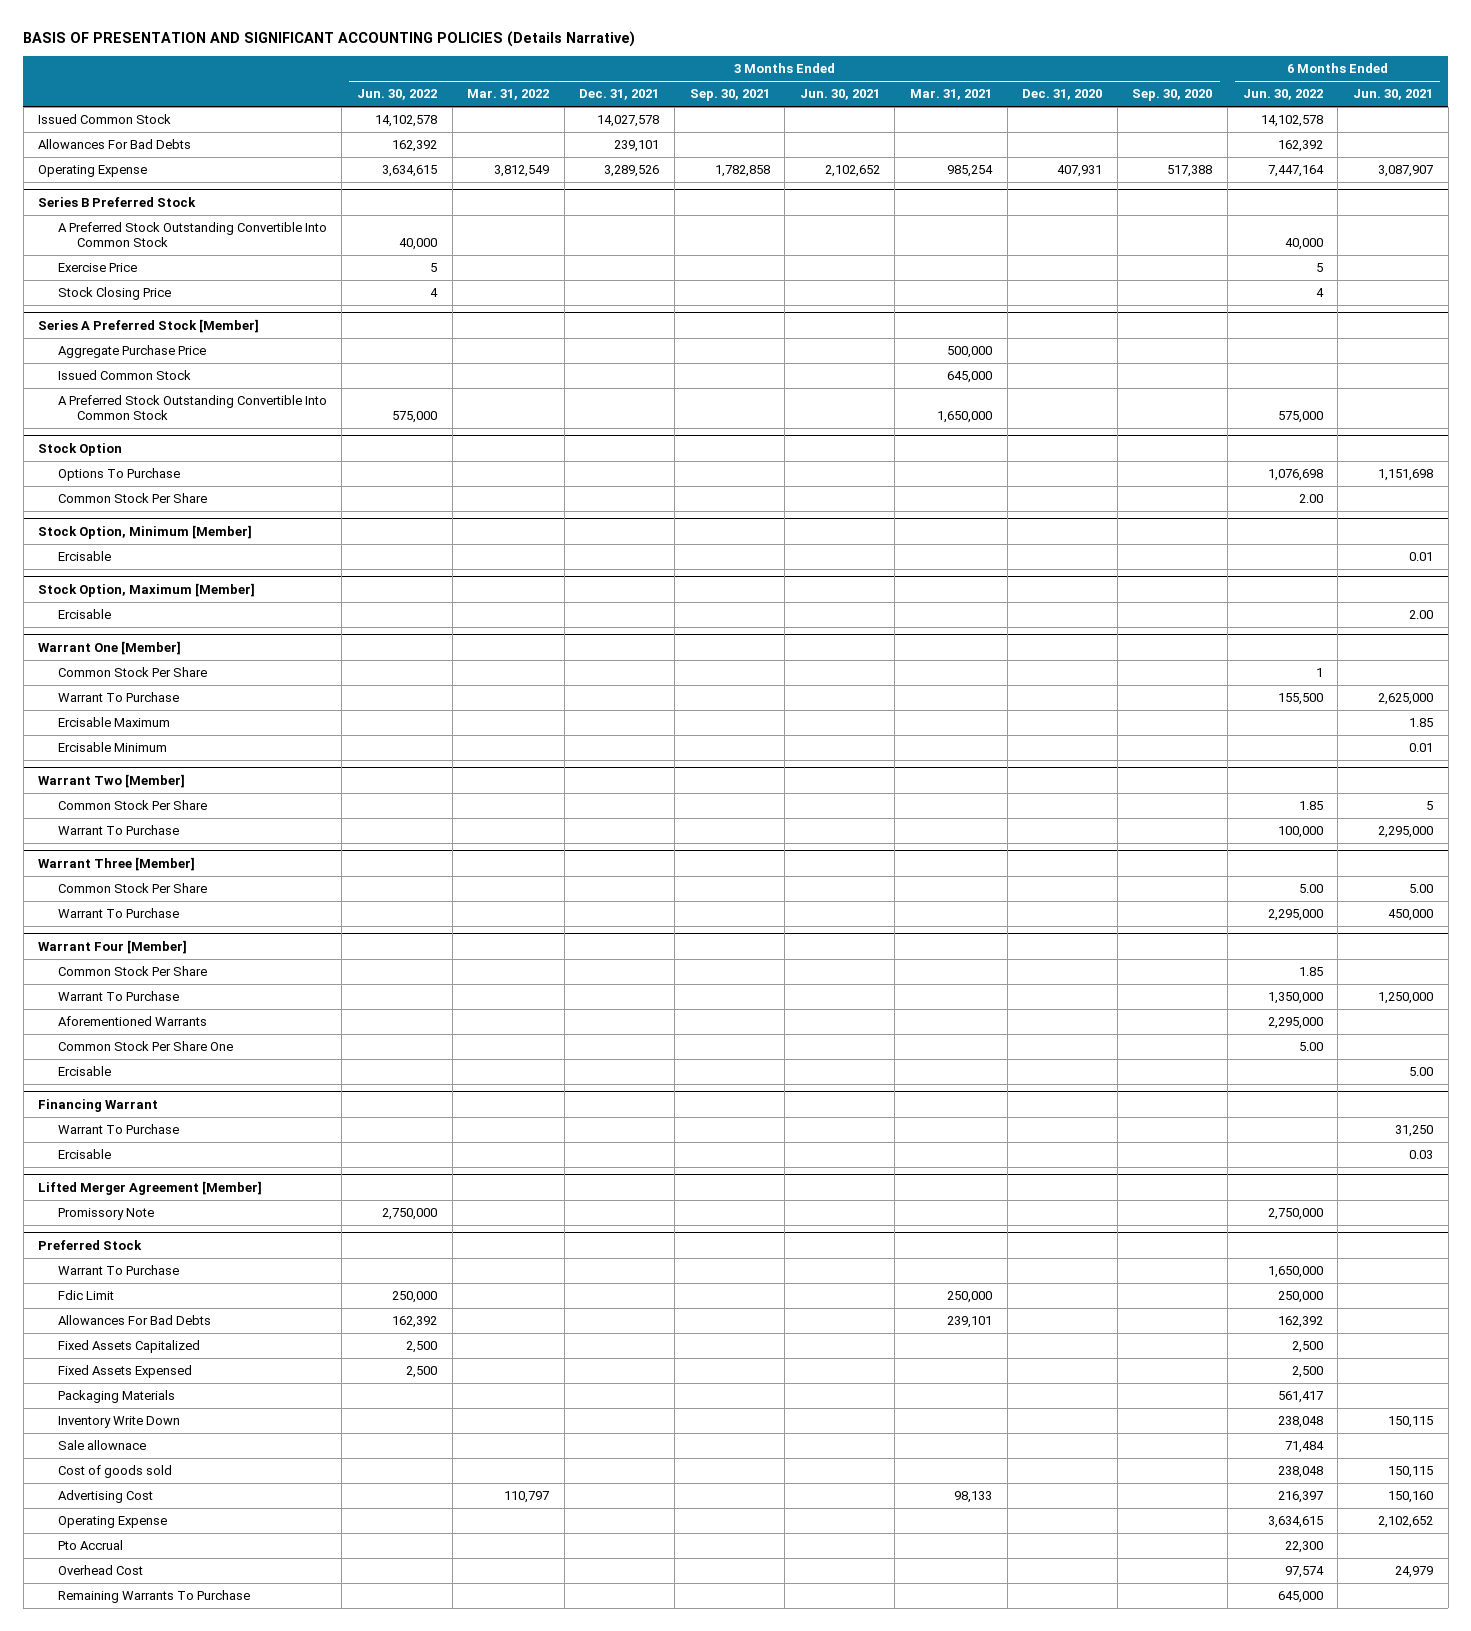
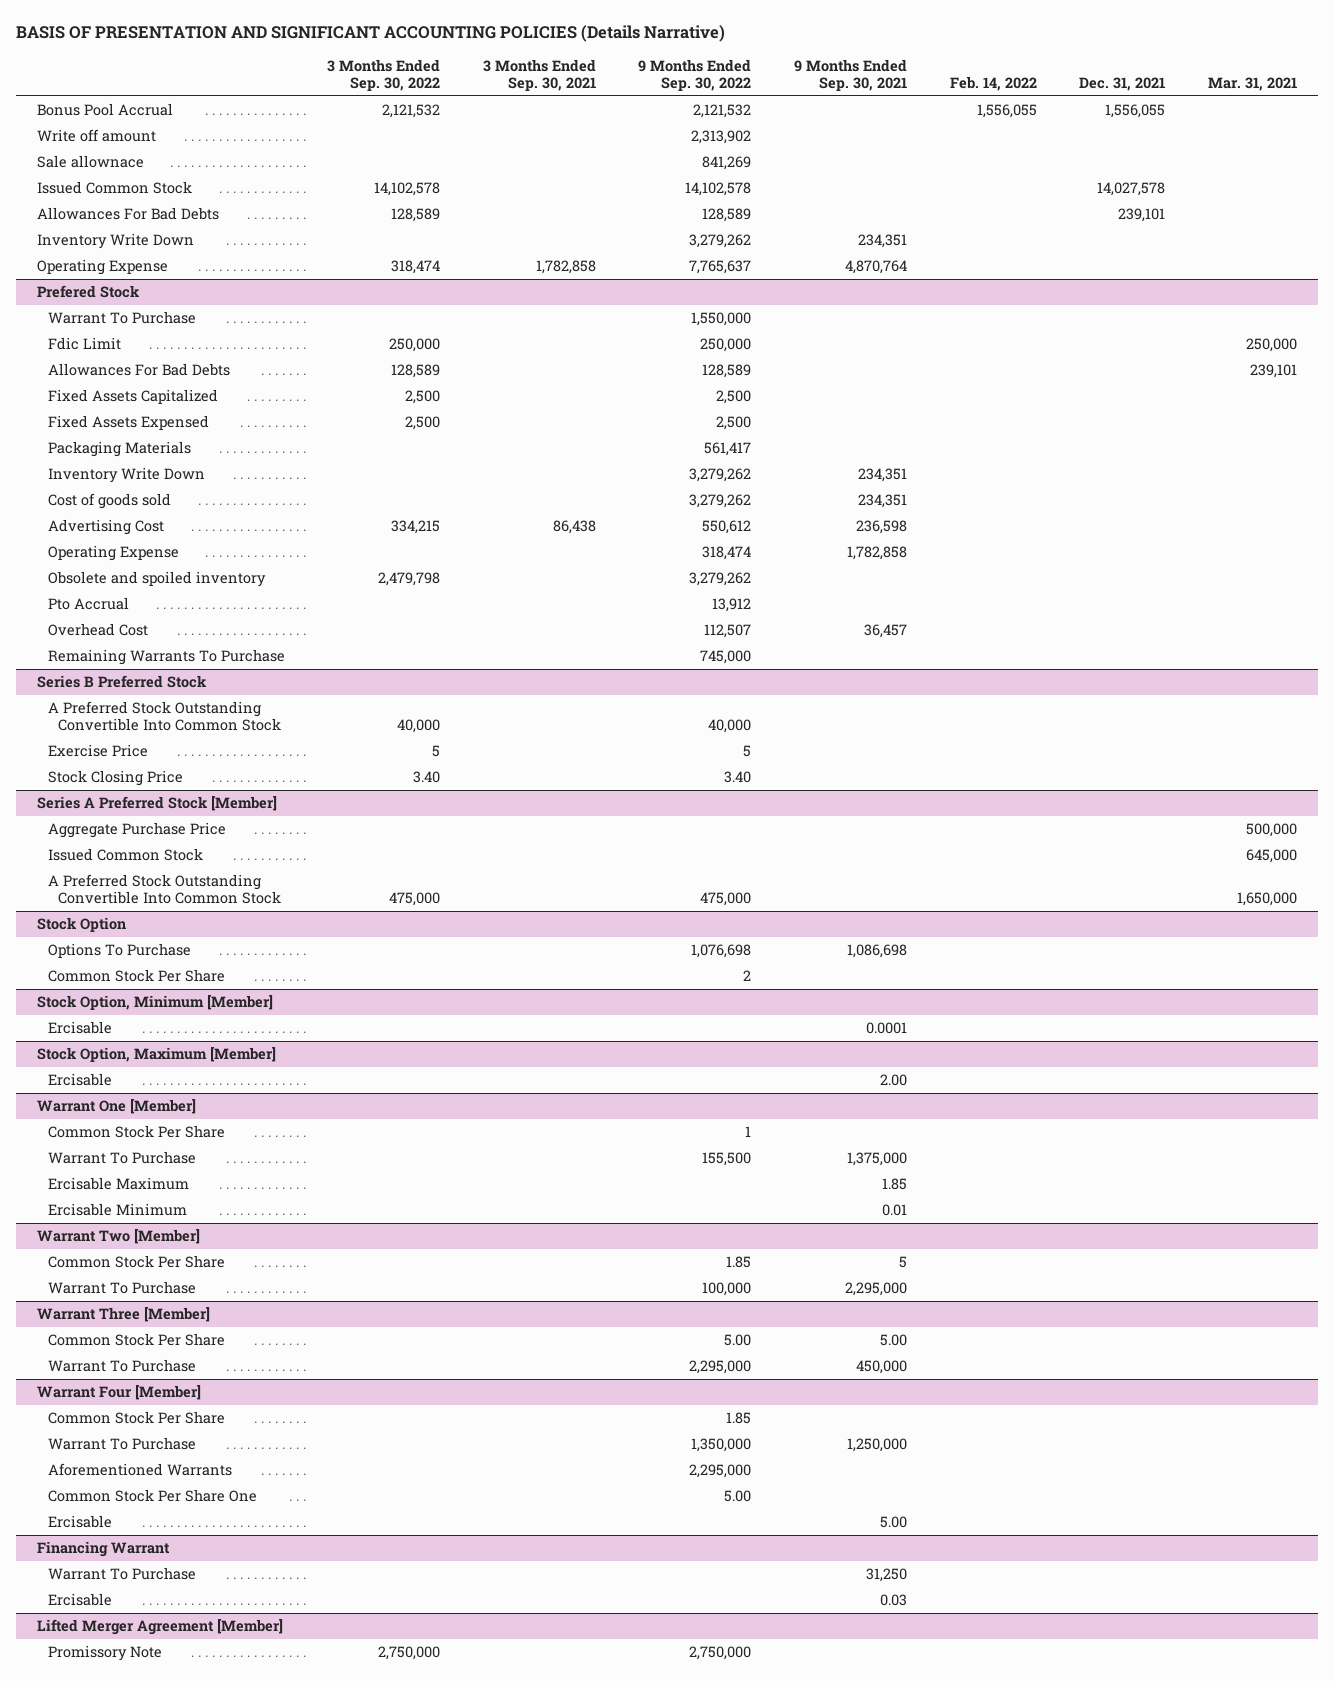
- | 3 Months Ended Jun. 30, 2022 | 3 Months Ended Mar. 31, 2022 | 3 Months Ended Dec. 31, 2021 | 3 Months Ended Sep. 30, 2021 | 3 Months Ended Jun. 30, 2021 | 3 Months Ended Mar. 31, 2021 | 3 Months Ended Dec. 31, 2020 | 3 Months Ended Sep. 30, 2020 | 6 Months Ended Jun. 30, 2022 | 6 Months Ended Jun. 30, 2021
+ | 3 Months Ended Sep. 30, 2022 | 3 Months Ended Sep. 30, 2021 | 9 Months Ended Sep. 30, 2022 | 9 Months Ended Sep. 30, 2021 | Feb. 14, 2022 | Dec. 31, 2021 | Mar. 31, 2021
+ Bonus Pool Accrual | 2,121,532 | | 2,121,532 | | 1,556,055 | 1,556,055 |
+ Write off amount | | | 2,313,902 | | | |
+ Sale allownace | | | 841,269 | | | |
+ Inventory Write Down | | | 3,279,262 | 234,351 | | |
+ Prefered Stock
+ Warrant To Purchase | | | 1,550,000 | | | |
+ Fdic Limit | 250,000 | | 250,000 | | | | 250,000
+ Allowances For Bad Debts | 128,589 | | 128,589 | | | | 239,101
+ Fixed Assets Capitalized | 2,500 | | 2,500 | | | |
+ Fixed Assets Expensed | 2,500 | | 2,500 | | | |
+ Packaging Materials | | | 561,417 | | | |
+ Inventory Write Down | | | 3,279,262 | 234,351 | | |
+ Cost of goods sold | | | 3,279,262 | 234,351 | | |
+ Advertising Cost | 334,215 | 86,438 | 550,612 | 236,598 | | |
+ Operating Expense | | | 318,474 | 1,782,858 | | |
+ Obsolete and spoiled inventory | 2,479,798 | | 3,279,262 | | | |
+ Pto Accrual | | | 13,912 | | | |
+ Overhead Cost | | | 112,507 | 36,457 | | |
+ Remaining Warrants To Purchase | | | 745,000 | | | |
- Preferred Stock
- Warrant To Purchase | | | | | | | | | 1,650,000 |
- Fdic Limit | 250,000 | | | | | 250,000 | | | 250,000 |
- Allowances For Bad Debts | 162,392 | | | | | 239,101 | | | 162,392 |
- Fixed Assets Capitalized | 2,500 | | | | | | | | 2,500 |
- Fixed Assets Expensed | 2,500 | | | | | | | | 2,500 |
- Packaging Materials | | | | | | | | | 561,417 |
- Inventory Write Down | | | | | | | | | 238,048 | 150,115
- Sale allownace | | | | | | | | | 71,484 |
- Cost of goods sold | | | | | | | | | 238,048 | 150,115
- Advertising Cost | | 110,797 | | | | 98,133 | | | 216,397 | 150,160
- Operating Expense | | | | | | | | | 3,634,615 | 2,102,652
- Pto Accrual | | | | | | | | | 22,300 |
- Overhead Cost | | | | | | | | | 97,574 | 24,979
- Remaining Warrants To Purchase | | | | | | | | | 645,000 |

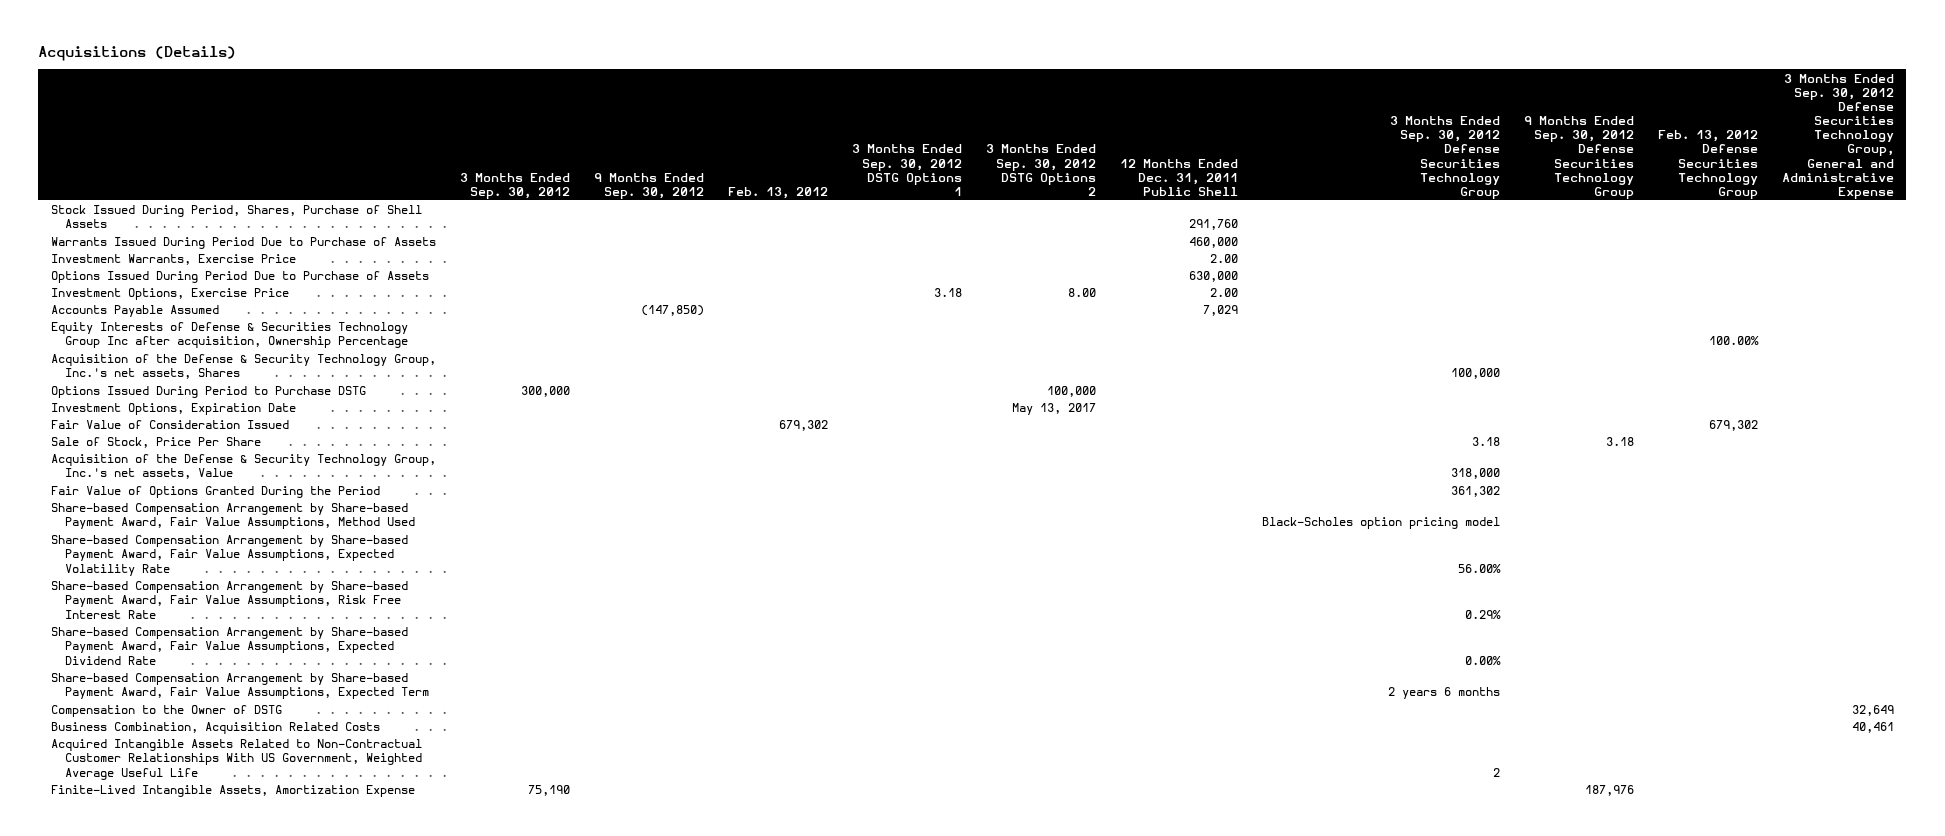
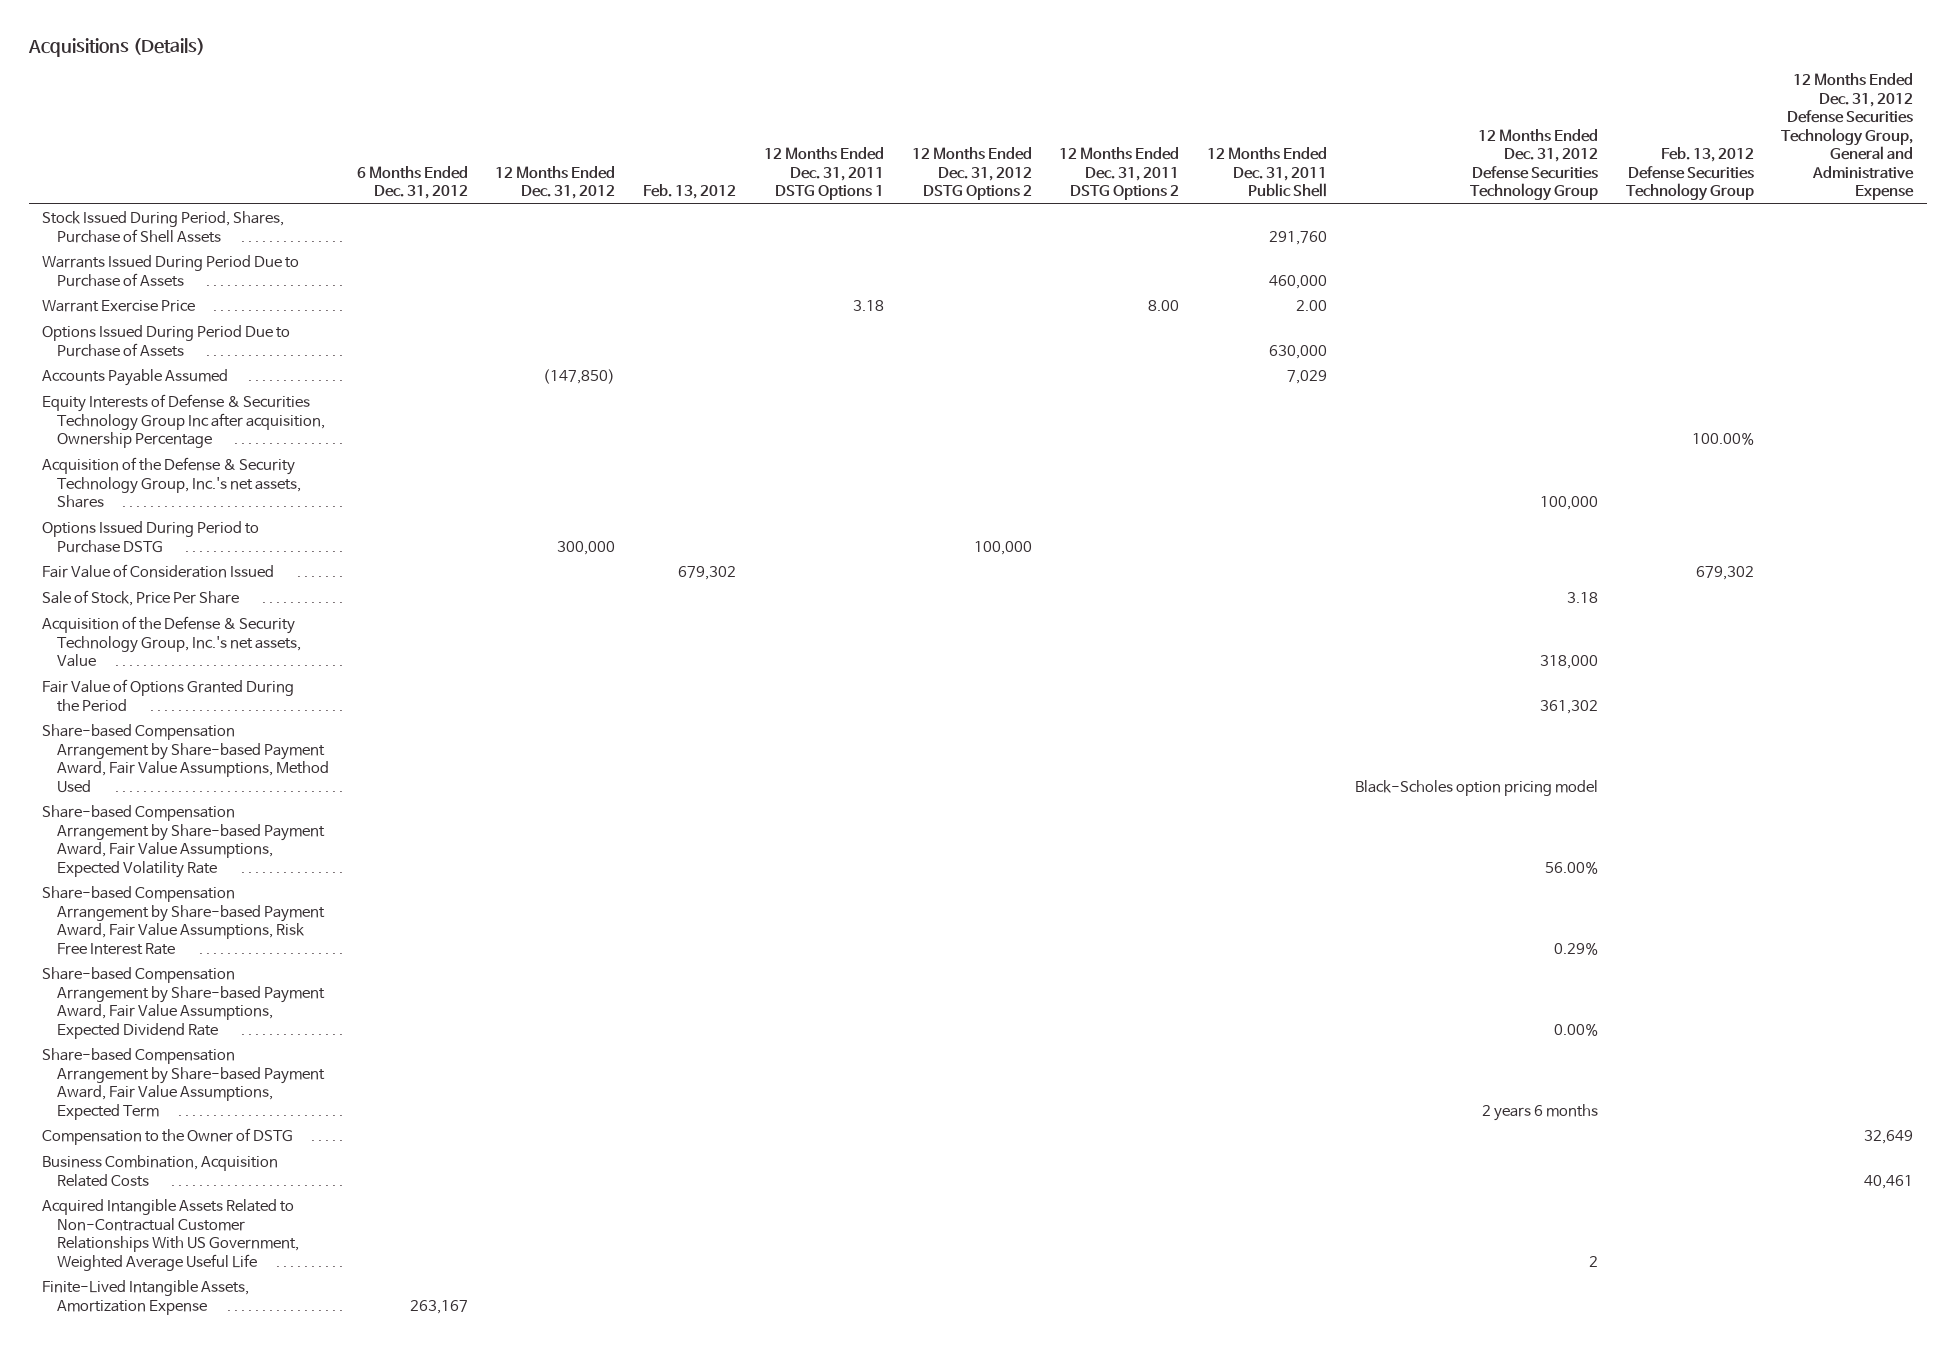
- | 3 Months Ended Sep. 30, 2012 | 9 Months Ended Sep. 30, 2012 | Feb. 13, 2012 | 3 Months Ended Sep. 30, 2012 DSTG Options 1 | 3 Months Ended Sep. 30, 2012 DSTG Options 2 | 12 Months Ended Dec. 31, 2011 Public Shell | 3 Months Ended Sep. 30, 2012 Defense Securities Technology Group | 9 Months Ended Sep. 30, 2012 Defense Securities Technology Group | Feb. 13, 2012 Defense Securities Technology Group | 3 Months Ended Sep. 30, 2012 Defense Securities Technology Group, General and Administrative Expense
+ | 6 Months Ended Dec. 31, 2012 | 12 Months Ended Dec. 31, 2012 | Feb. 13, 2012 | 12 Months Ended Dec. 31, 2011 DSTG Options 1 | 12 Months Ended Dec. 31, 2012 DSTG Options 2 | 12 Months Ended Dec. 31, 2011 DSTG Options 2 | 12 Months Ended Dec. 31, 2011 Public Shell | 12 Months Ended Dec. 31, 2012 Defense Securities Technology Group | Feb. 13, 2012 Defense Securities Technology Group | 12 Months Ended Dec. 31, 2012 Defense Securities Technology Group, General and Administrative Expense
- Investment Warrants, Exercise Price | | | | | | 2.00 | | | |
+ Warrant Exercise Price | | | | 3.18 | | 8.00 | 2.00 | | |
- Investment Options, Exercise Price | | | | 3.18 | 8.00 | 2.00 | | | |
- Investment Options, Expiration Date | | | | | May 13, 2017 | | | | |

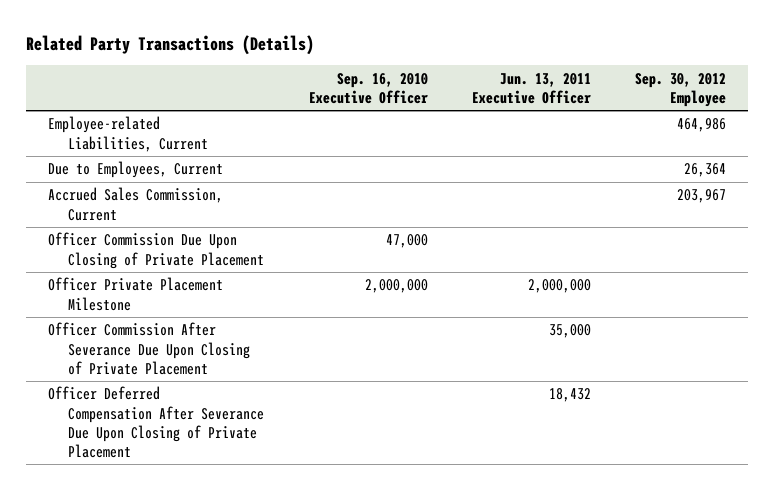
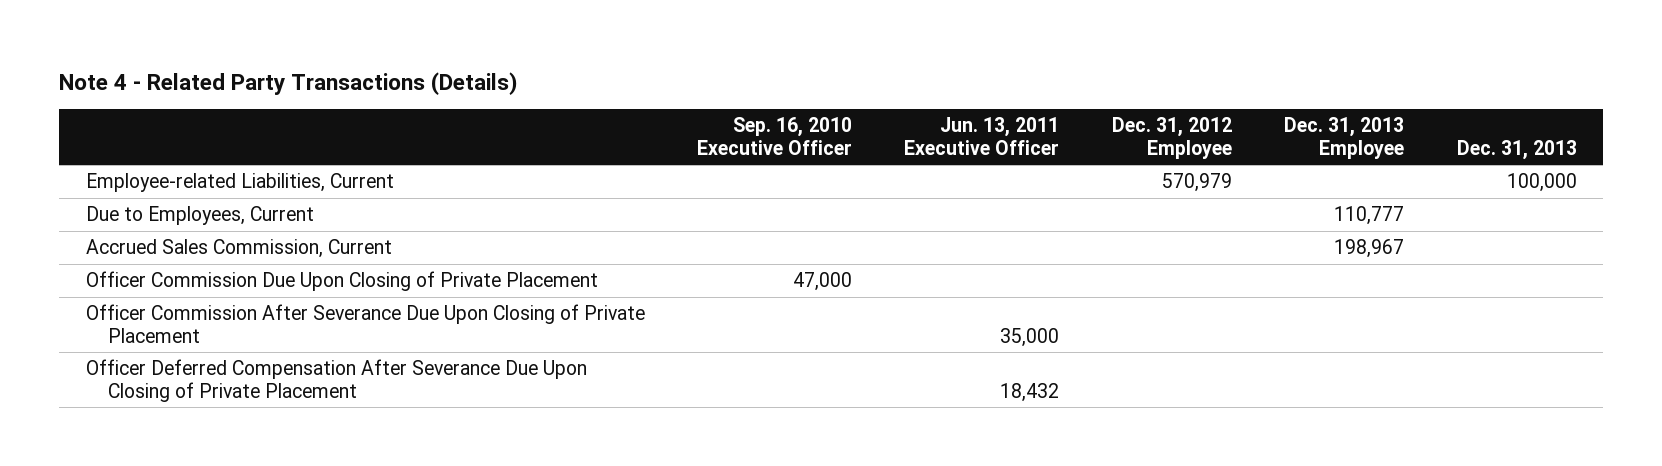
- Related Party Transactions (Details)
+ Note 4 - Related Party Transactions (Details)
- | Sep. 16, 2010 Executive Officer | Jun. 13, 2011 Executive Officer | Sep. 30, 2012 Employee
+ | Sep. 16, 2010 Executive Officer | Jun. 13, 2011 Executive Officer | Dec. 31, 2012 Employee | Dec. 31, 2013 Employee | Dec. 31, 2013
- Officer Private Placement Milestone | 2,000,000 | 2,000,000 |

